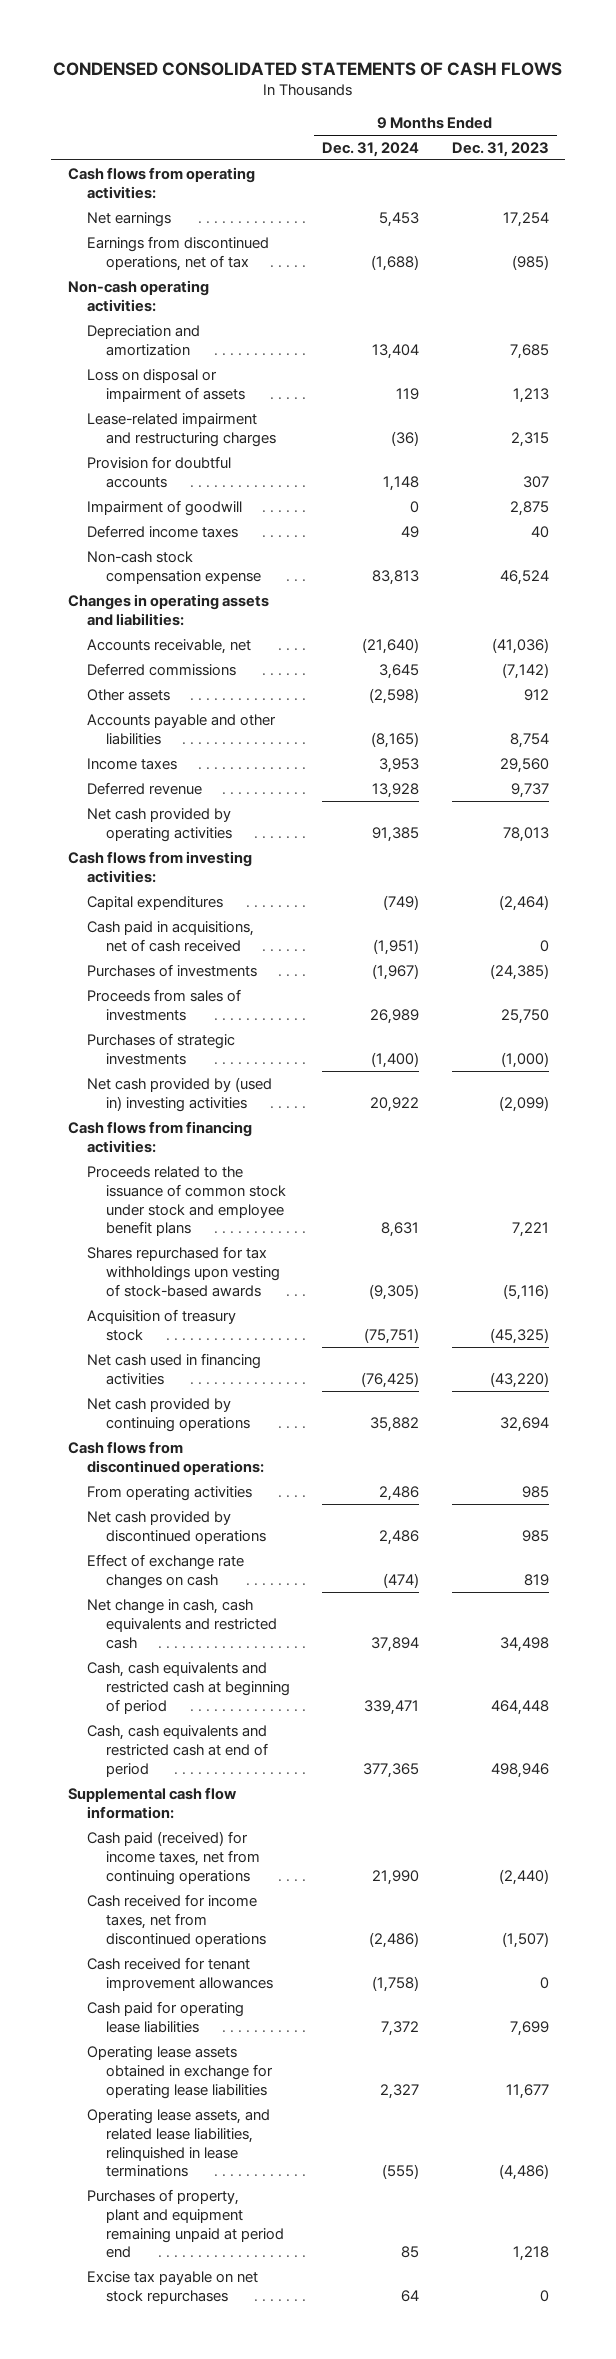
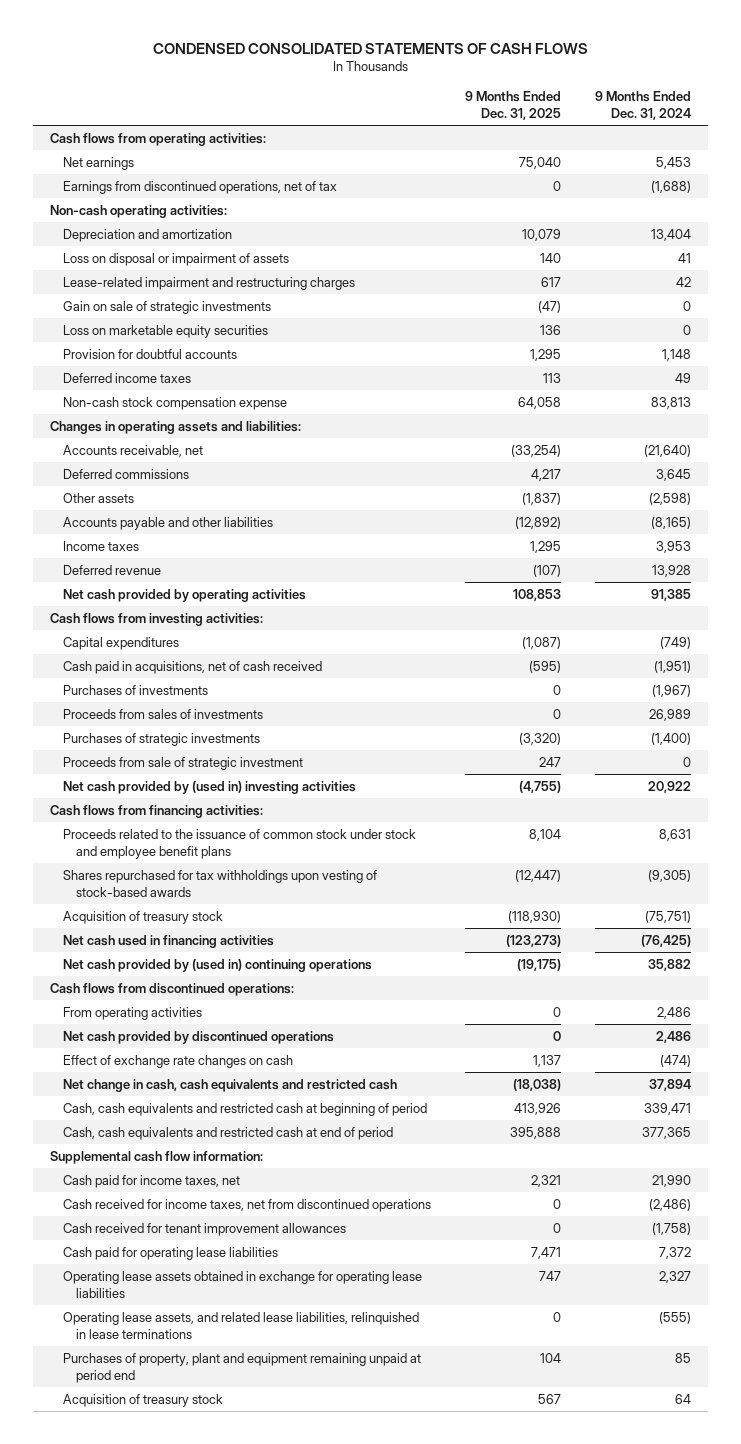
- | 9 Months Ended Dec. 31, 2024 | 9 Months Ended Dec. 31, 2023
+ | 9 Months Ended Dec. 31, 2025 | 9 Months Ended Dec. 31, 2024
- Loss on disposal or impairment of assets | 119 | 1,213
- Lease-related impairment and restructuring charges | (36) | 2,315
+ Loss on disposal or impairment of assets | 140 | 41
+ Lease-related impairment and restructuring charges | 617 | 42
+ Gain on sale of strategic investments | (47) | 0
+ Loss on marketable equity securities | 136 | 0
- Impairment of goodwill | 0 | 2,875
+ Proceeds from sale of strategic investment | 247 | 0
- Net cash provided by continuing operations | 35,882 | 32,694
+ Net cash provided by (used in) continuing operations | (19,175) | 35,882
- Cash paid (received) for income taxes, net from continuing operations | 21,990 | (2,440)
+ Cash paid for income taxes, net | 2,321 | 21,990
- Excise tax payable on net stock repurchases | 64 | 0
+ Acquisition of treasury stock | 567 | 64

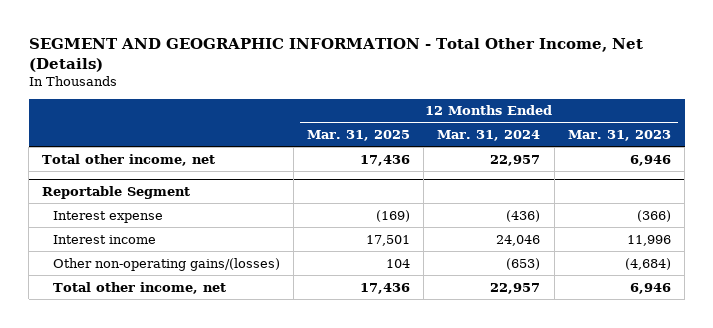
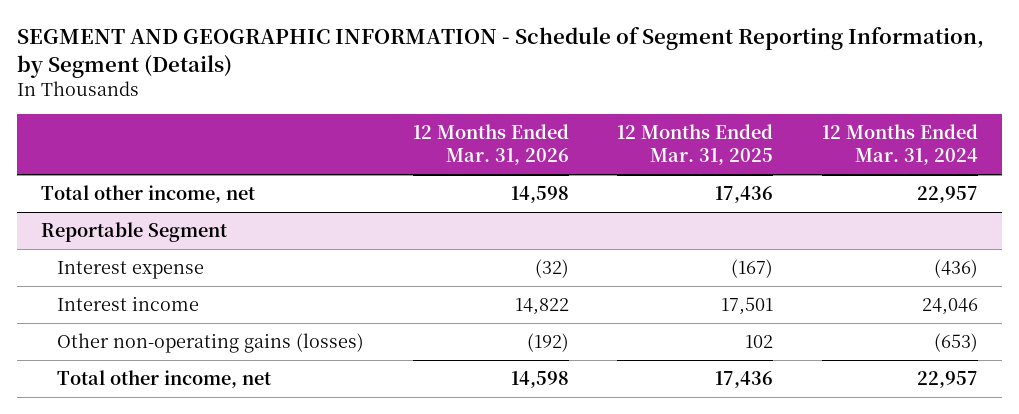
- SEGMENT AND GEOGRAPHIC INFORMATION - Total Other Income, Net (Details)
+ SEGMENT AND GEOGRAPHIC INFORMATION - Schedule of Segment Reporting Information, by Segment (Details)
- | 12 Months Ended Mar. 31, 2025 | 12 Months Ended Mar. 31, 2024 | 12 Months Ended Mar. 31, 2023
+ | 12 Months Ended Mar. 31, 2026 | 12 Months Ended Mar. 31, 2025 | 12 Months Ended Mar. 31, 2024
@ Reportable Segment
- Interest expense | (169) | (436) | (366)
+ Interest expense | (32) | (167) | (436)
- Other non-operating gains/(losses) | 104 | (653) | (4,684)
+ Other non-operating gains (losses) | (192) | 102 | (653)

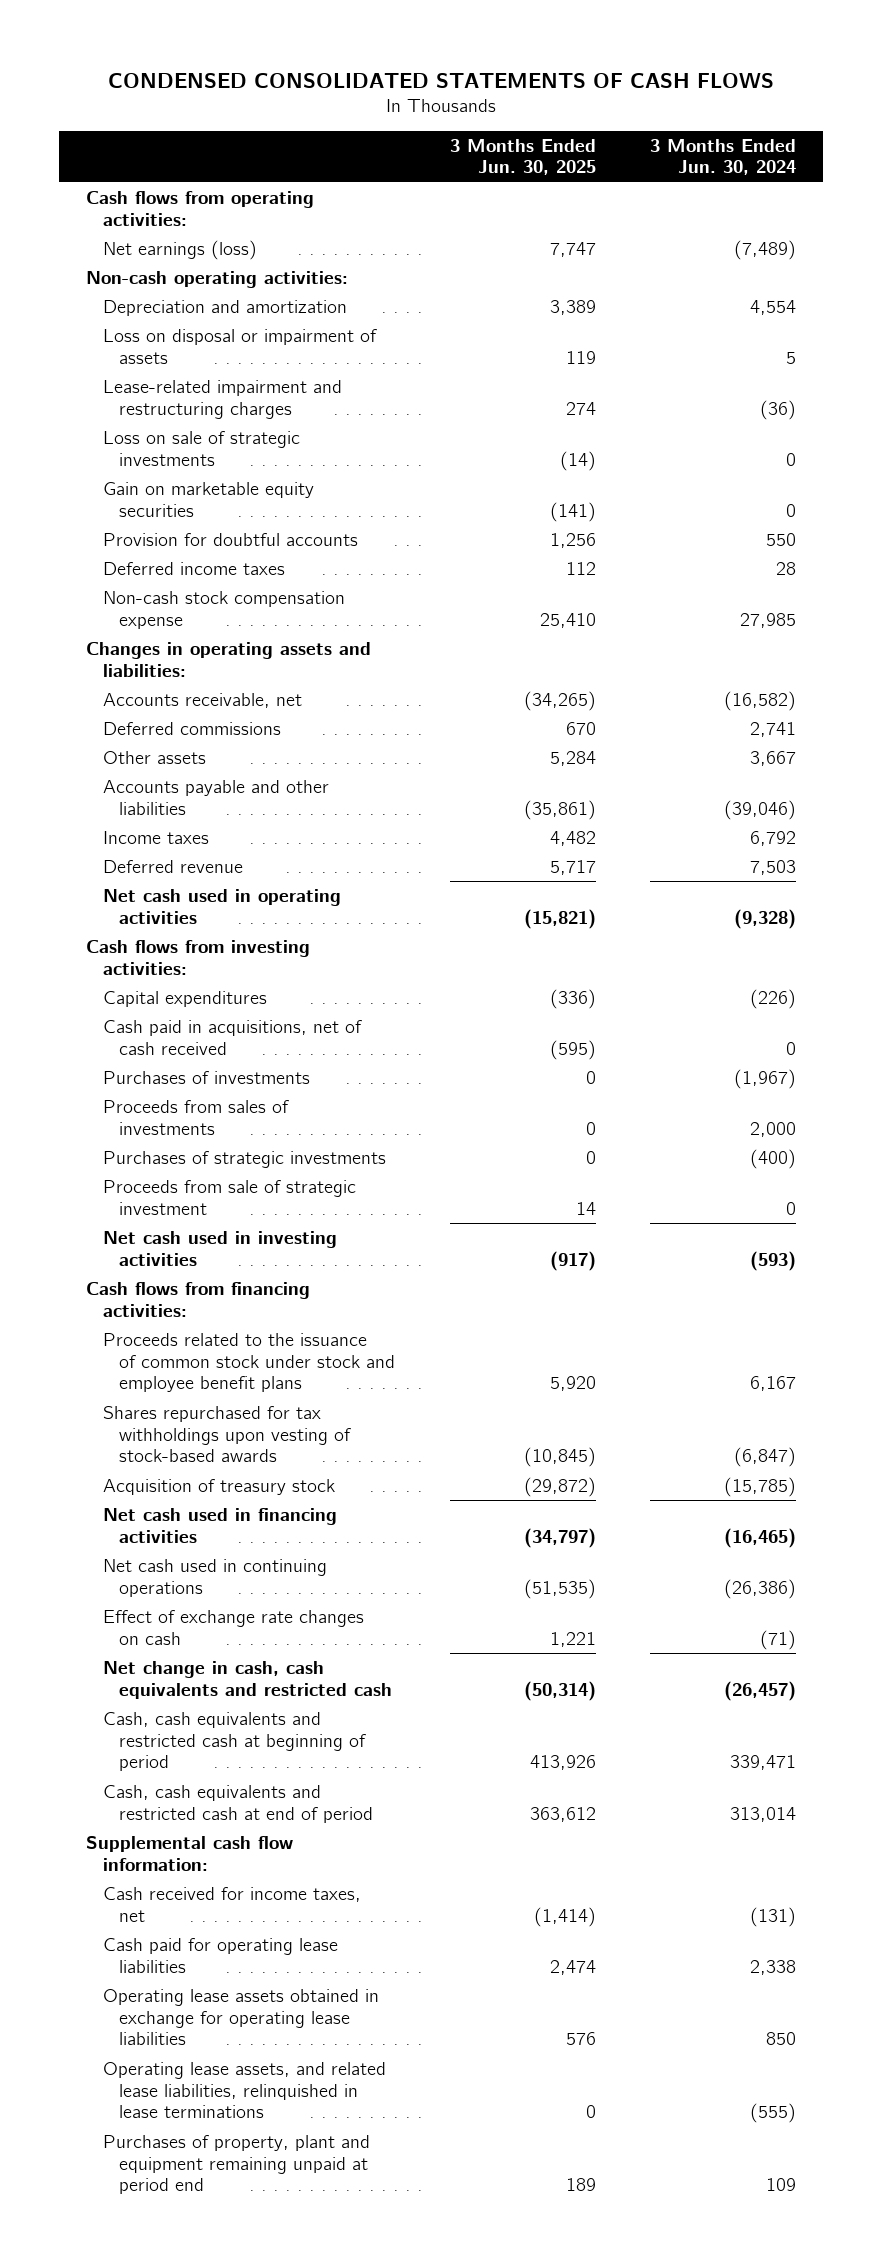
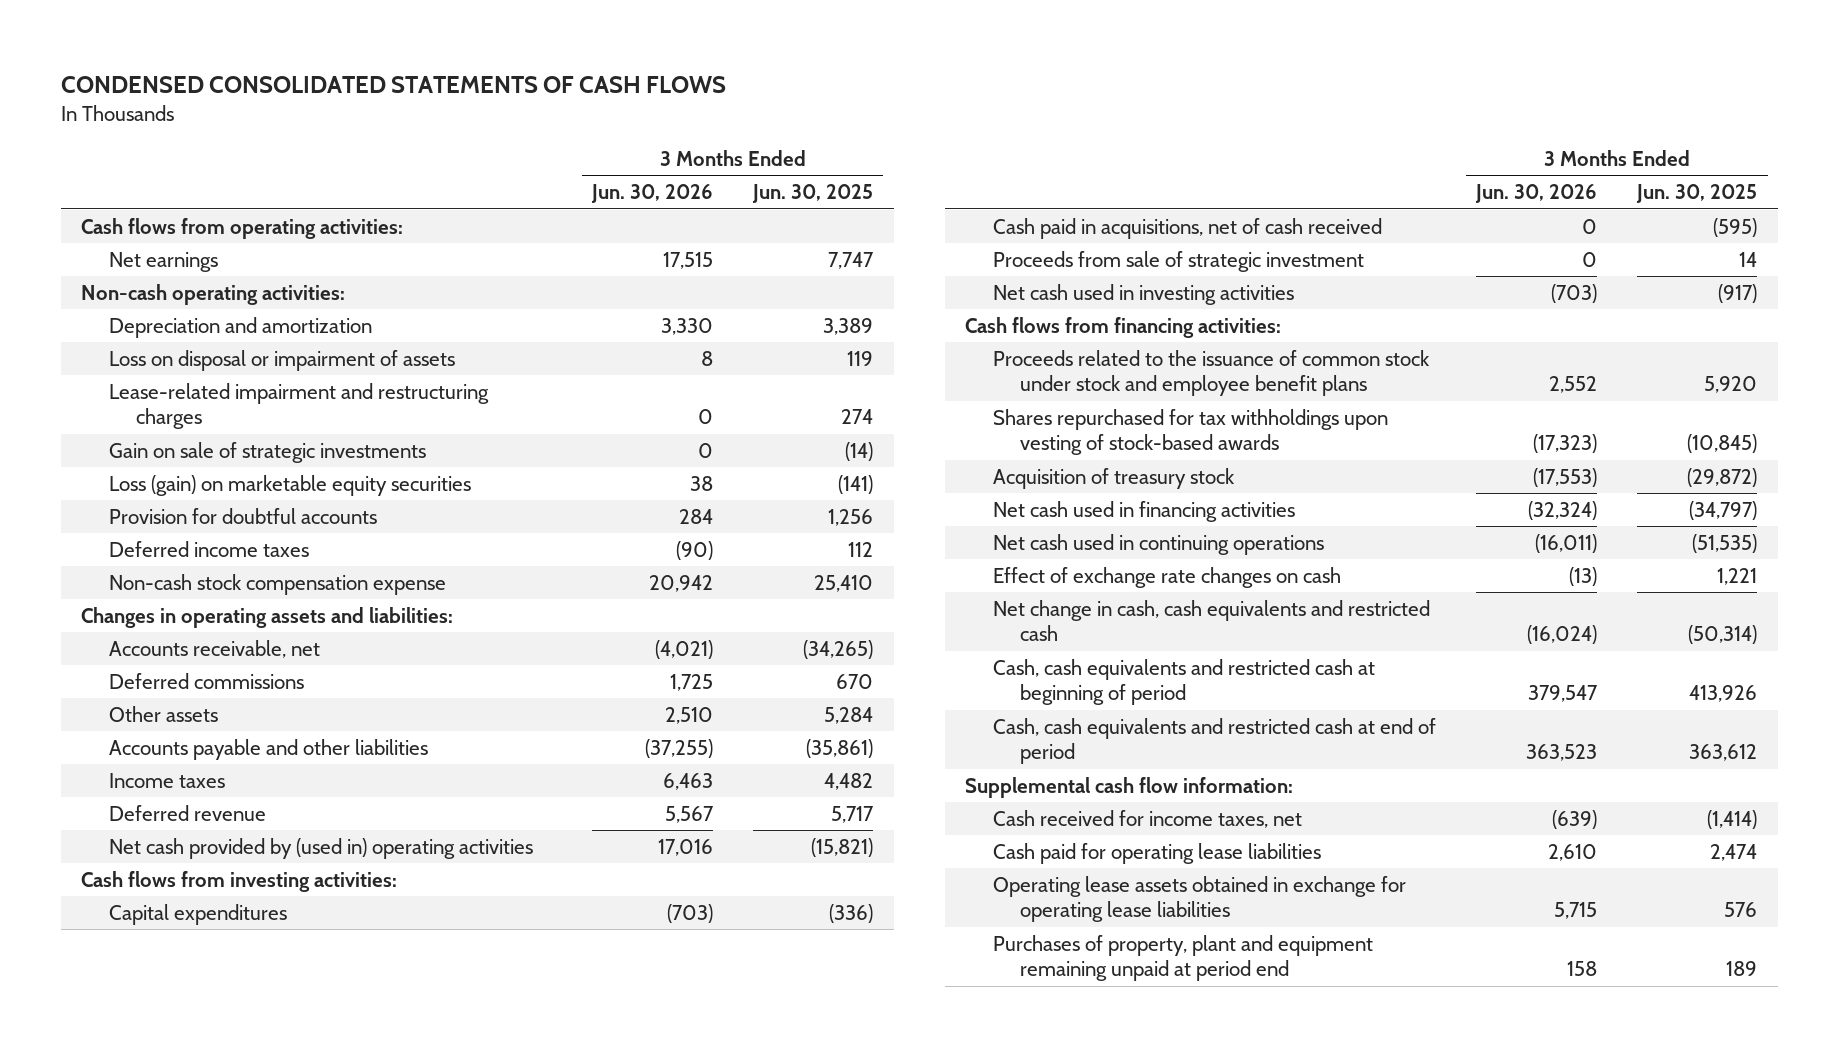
- | 3 Months Ended Jun. 30, 2025 | 3 Months Ended Jun. 30, 2024
+ | 3 Months Ended Jun. 30, 2026 | 3 Months Ended Jun. 30, 2025
- Net earnings (loss) | 7,747 | (7,489)
+ Net earnings | 17,515 | 7,747
- Loss on sale of strategic investments | (14) | 0
- Gain on marketable equity securities | (141) | 0
+ Gain on sale of strategic investments | 0 | (14)
+ Loss (gain) on marketable equity securities | 38 | (141)
- Net cash used in operating activities | (15,821) | (9,328)
+ Net cash provided by (used in) operating activities | 17,016 | (15,821)
- Purchases of investments | 0 | (1,967)
- Proceeds from sales of investments | 0 | 2,000
- Purchases of strategic investments | 0 | (400)
- Operating lease assets, and related lease liabilities, relinquished in lease terminations | 0 | (555)

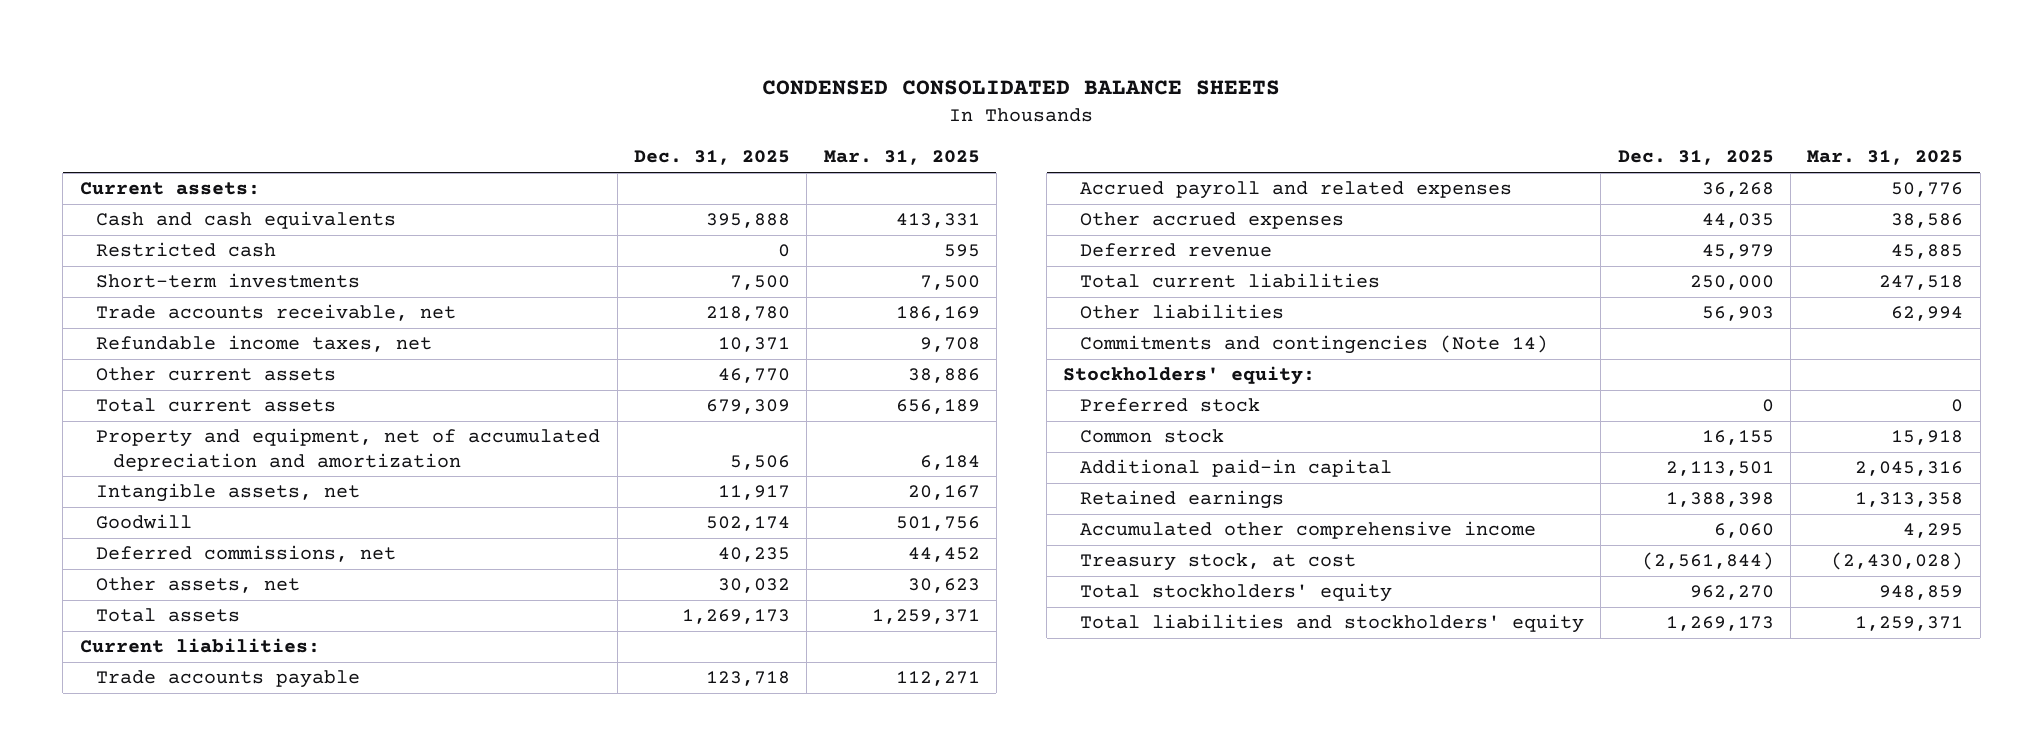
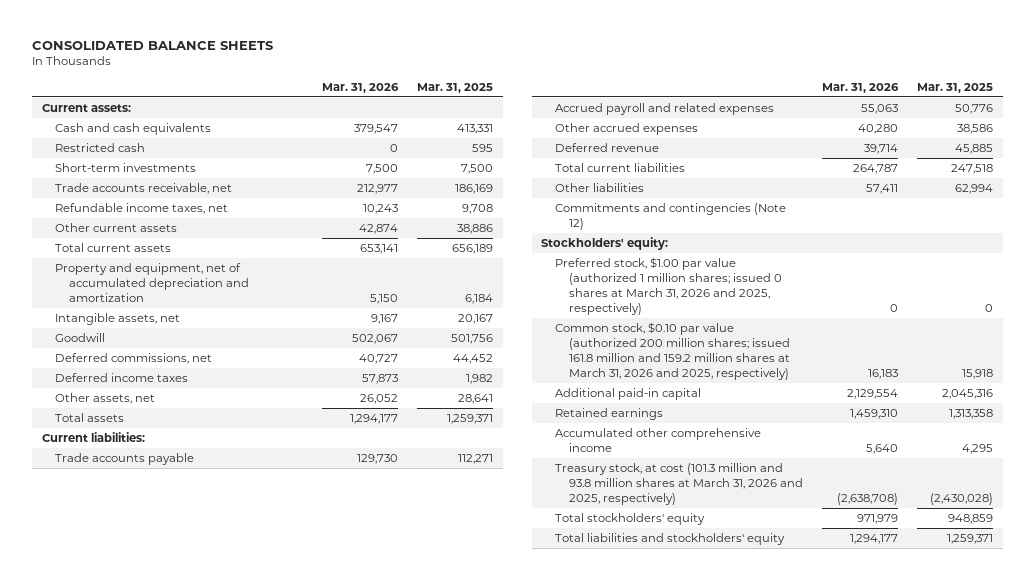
- CONDENSED CONSOLIDATED BALANCE SHEETS
+ CONSOLIDATED BALANCE SHEETS
- | Dec. 31, 2025 | Mar. 31, 2025
+ | Mar. 31, 2026 | Mar. 31, 2025
- Other assets, net | 30,032 | 30,623
+ Deferred income taxes | 57,873 | 1,982
+ Other assets, net | 26,052 | 28,641
- Commitments and contingencies (Note 14)
+ Commitments and contingencies (Note 12)
- Preferred stock | 0 | 0
- Common stock | 16,155 | 15,918
+ Preferred stock, $1.00 par value (authorized 1 million shares; issued 0 shares at March 31, 2026 and 2025, respectively) | 0 | 0
+ Common stock, $0.10 par value (authorized 200 million shares; issued 161.8 million and 159.2 million shares at March 31, 2026 and 2025, respectively) | 16,183 | 15,918
- Treasury stock, at cost | (2,561,844) | (2,430,028)
+ Treasury stock, at cost (101.3 million and 93.8 million shares at March 31, 2026 and 2025, respectively) | (2,638,708) | (2,430,028)

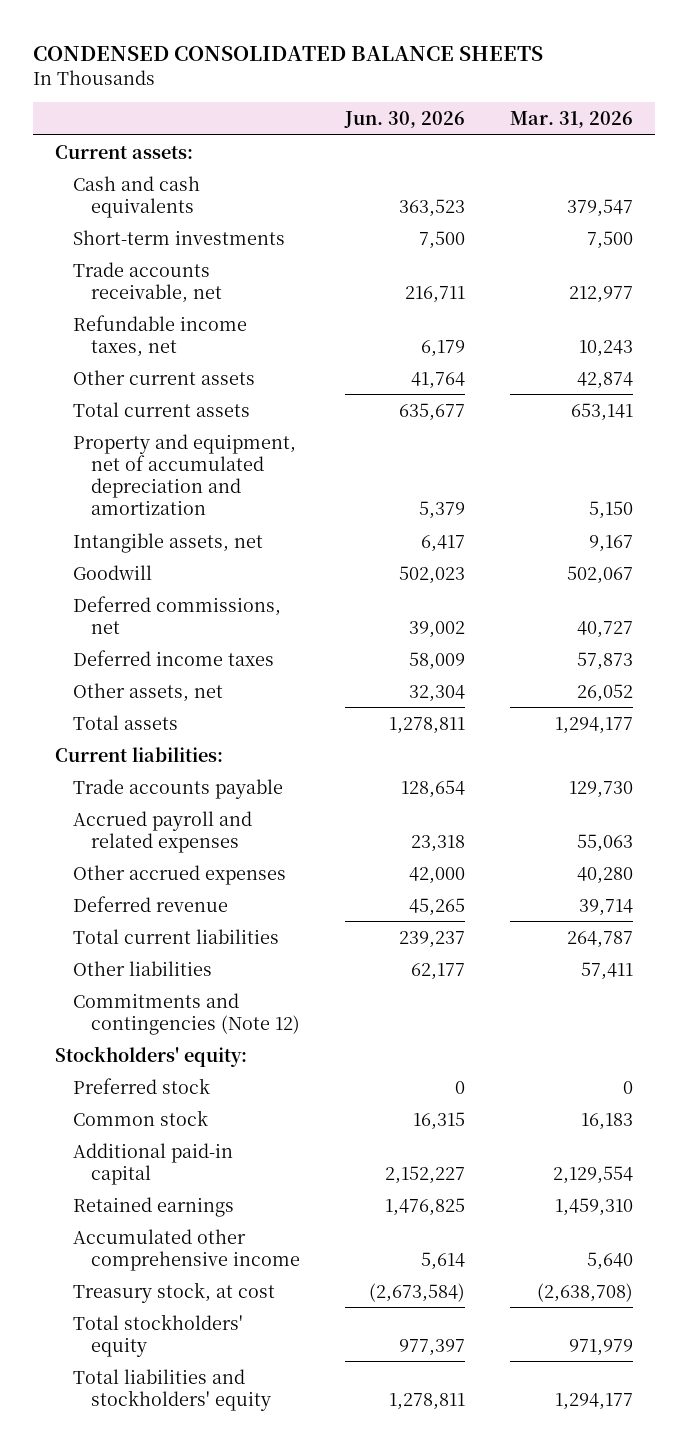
- CONSOLIDATED BALANCE SHEETS
+ CONDENSED CONSOLIDATED BALANCE SHEETS
- | Mar. 31, 2026 | Mar. 31, 2025
+ | Jun. 30, 2026 | Mar. 31, 2026
- Restricted cash | 0 | 595
- Preferred stock, $1.00 par value (authorized 1 million shares; issued 0 shares at March 31, 2026 and 2025, respectively) | 0 | 0
- Common stock, $0.10 par value (authorized 200 million shares; issued 161.8 million and 159.2 million shares at March 31, 2026 and 2025, respectively) | 16,183 | 15,918
+ Preferred stock | 0 | 0
+ Common stock | 16,315 | 16,183
- Treasury stock, at cost (101.3 million and 93.8 million shares at March 31, 2026 and 2025, respectively) | (2,638,708) | (2,430,028)
+ Treasury stock, at cost | (2,673,584) | (2,638,708)

